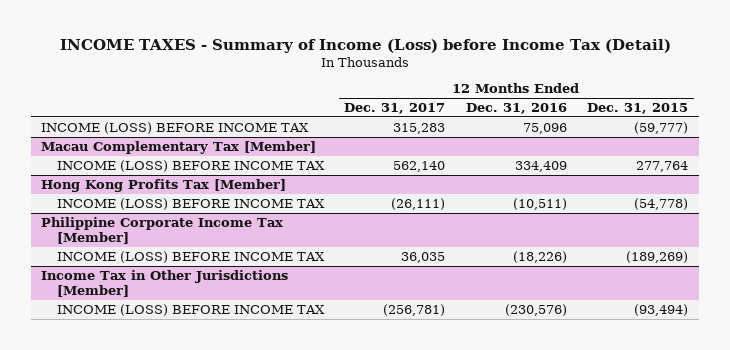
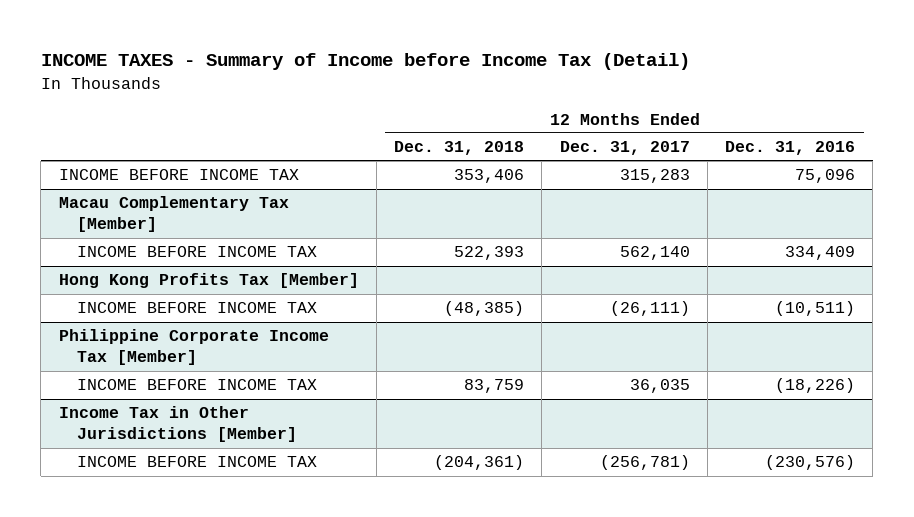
- INCOME TAXES - Summary of Income (Loss) before Income Tax (Detail)
+ INCOME TAXES - Summary of Income before Income Tax (Detail)
- | 12 Months Ended Dec. 31, 2017 | 12 Months Ended Dec. 31, 2016 | 12 Months Ended Dec. 31, 2015
+ | 12 Months Ended Dec. 31, 2018 | 12 Months Ended Dec. 31, 2017 | 12 Months Ended Dec. 31, 2016
- INCOME (LOSS) BEFORE INCOME TAX | 315,283 | 75,096 | (59,777)
+ INCOME BEFORE INCOME TAX | 353,406 | 315,283 | 75,096
@ Macau Complementary Tax [Member]
- INCOME (LOSS) BEFORE INCOME TAX | 562,140 | 334,409 | 277,764
+ INCOME BEFORE INCOME TAX | 522,393 | 562,140 | 334,409
@ Hong Kong Profits Tax [Member]
- INCOME (LOSS) BEFORE INCOME TAX | (26,111) | (10,511) | (54,778)
+ INCOME BEFORE INCOME TAX | (48,385) | (26,111) | (10,511)
@ Philippine Corporate Income Tax [Member]
- INCOME (LOSS) BEFORE INCOME TAX | 36,035 | (18,226) | (189,269)
+ INCOME BEFORE INCOME TAX | 83,759 | 36,035 | (18,226)
@ Income Tax in Other Jurisdictions [Member]
- INCOME (LOSS) BEFORE INCOME TAX | (256,781) | (230,576) | (93,494)
+ INCOME BEFORE INCOME TAX | (204,361) | (256,781) | (230,576)

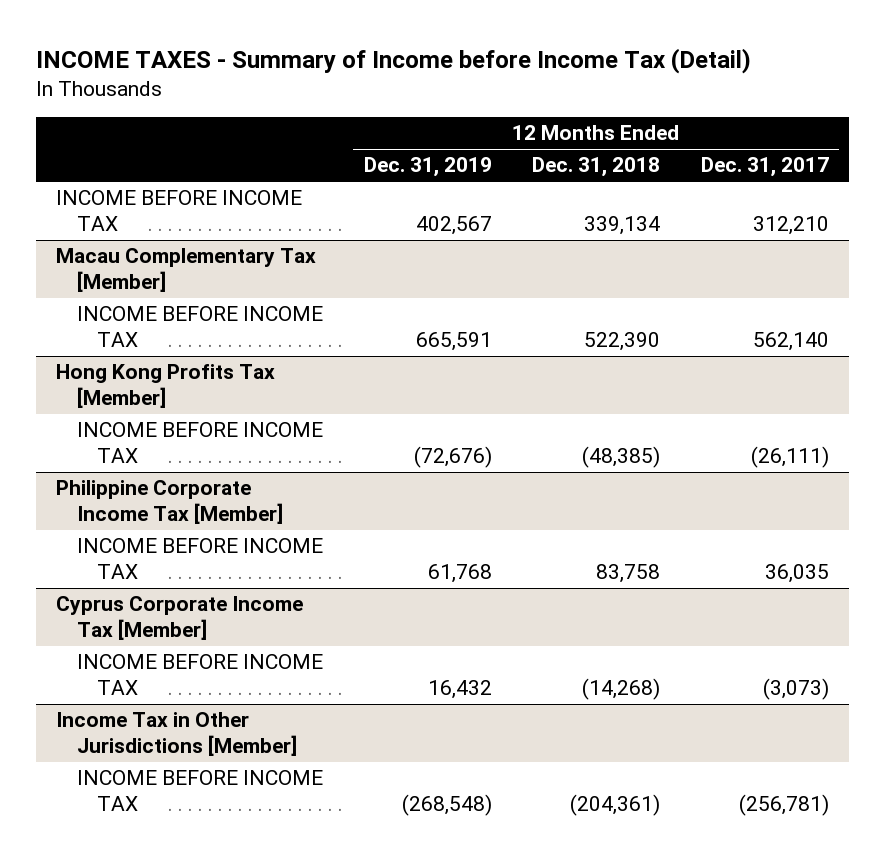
- | 12 Months Ended Dec. 31, 2018 | 12 Months Ended Dec. 31, 2017 | 12 Months Ended Dec. 31, 2016
+ | 12 Months Ended Dec. 31, 2019 | 12 Months Ended Dec. 31, 2018 | 12 Months Ended Dec. 31, 2017
- INCOME BEFORE INCOME TAX | 353,406 | 315,283 | 75,096
+ INCOME BEFORE INCOME TAX | 402,567 | 339,134 | 312,210
@ Macau Complementary Tax [Member]
- INCOME BEFORE INCOME TAX | 522,393 | 562,140 | 334,409
+ INCOME BEFORE INCOME TAX | 665,591 | 522,390 | 562,140
@ Philippine Corporate Income Tax [Member]
- INCOME BEFORE INCOME TAX | 83,759 | 36,035 | (18,226)
+ INCOME BEFORE INCOME TAX | 61,768 | 83,758 | 36,035
+ Cyprus Corporate Income Tax [Member]
+ INCOME BEFORE INCOME TAX | 16,432 | (14,268) | (3,073)

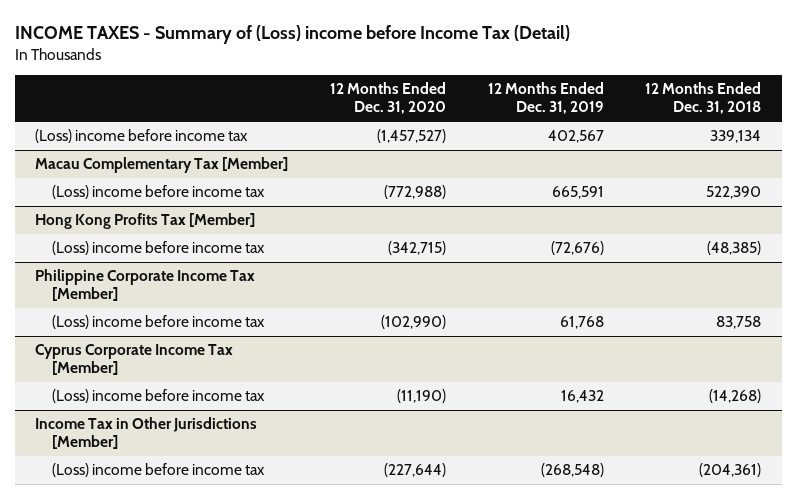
- INCOME TAXES - Summary of Income before Income Tax (Detail)
+ INCOME TAXES - Summary of (Loss) income before Income Tax (Detail)
- | 12 Months Ended Dec. 31, 2019 | 12 Months Ended Dec. 31, 2018 | 12 Months Ended Dec. 31, 2017
+ | 12 Months Ended Dec. 31, 2020 | 12 Months Ended Dec. 31, 2019 | 12 Months Ended Dec. 31, 2018
- INCOME BEFORE INCOME TAX | 402,567 | 339,134 | 312,210
+ (Loss) income before income tax | (1,457,527) | 402,567 | 339,134
@ Macau Complementary Tax [Member]
- INCOME BEFORE INCOME TAX | 665,591 | 522,390 | 562,140
+ (Loss) income before income tax | (772,988) | 665,591 | 522,390
@ Hong Kong Profits Tax [Member]
- INCOME BEFORE INCOME TAX | (72,676) | (48,385) | (26,111)
+ (Loss) income before income tax | (342,715) | (72,676) | (48,385)
@ Philippine Corporate Income Tax [Member]
- INCOME BEFORE INCOME TAX | 61,768 | 83,758 | 36,035
+ (Loss) income before income tax | (102,990) | 61,768 | 83,758
@ Cyprus Corporate Income Tax [Member]
- INCOME BEFORE INCOME TAX | 16,432 | (14,268) | (3,073)
+ (Loss) income before income tax | (11,190) | 16,432 | (14,268)
@ Income Tax in Other Jurisdictions [Member]
- INCOME BEFORE INCOME TAX | (268,548) | (204,361) | (256,781)
+ (Loss) income before income tax | (227,644) | (268,548) | (204,361)

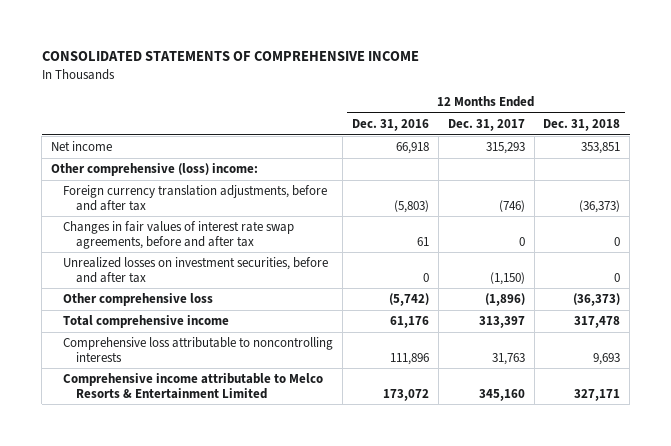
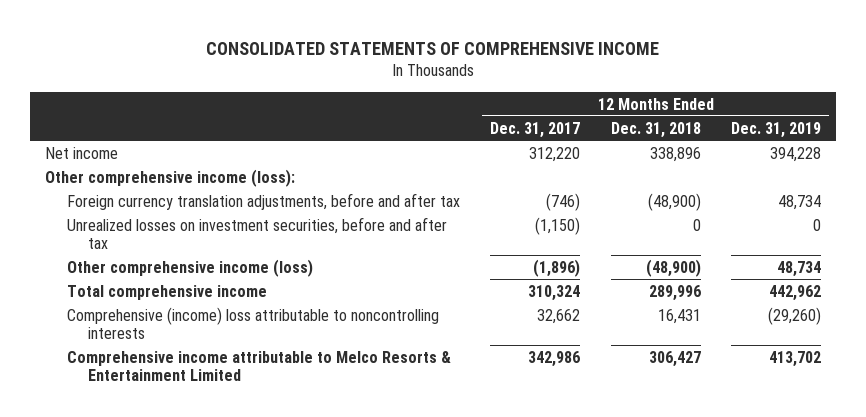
- | 12 Months Ended Dec. 31, 2016 | 12 Months Ended Dec. 31, 2017 | 12 Months Ended Dec. 31, 2018
+ | 12 Months Ended Dec. 31, 2017 | 12 Months Ended Dec. 31, 2018 | 12 Months Ended Dec. 31, 2019
- Net income | 66,918 | 315,293 | 353,851
- Other comprehensive (loss) income:
- Foreign currency translation adjustments, before and after tax | (5,803) | (746) | (36,373)
- Changes in fair values of interest rate swap agreements, before and after tax | 61 | 0 | 0
+ Net income | 312,220 | 338,896 | 394,228
+ Other comprehensive income (loss):
+ Foreign currency translation adjustments, before and after tax | (746) | (48,900) | 48,734
- Other comprehensive loss | (5,742) | (1,896) | (36,373)
- Total comprehensive income | 61,176 | 313,397 | 317,478
- Comprehensive loss attributable to noncontrolling interests | 111,896 | 31,763 | 9,693
- Comprehensive income attributable to Melco Resorts & Entertainment Limited | 173,072 | 345,160 | 327,171
+ Other comprehensive income (loss) | (1,896) | (48,900) | 48,734
+ Total comprehensive income | 310,324 | 289,996 | 442,962
+ Comprehensive (income) loss attributable to noncontrolling interests | 32,662 | 16,431 | (29,260)
+ Comprehensive income attributable to Melco Resorts & Entertainment Limited | 342,986 | 306,427 | 413,702

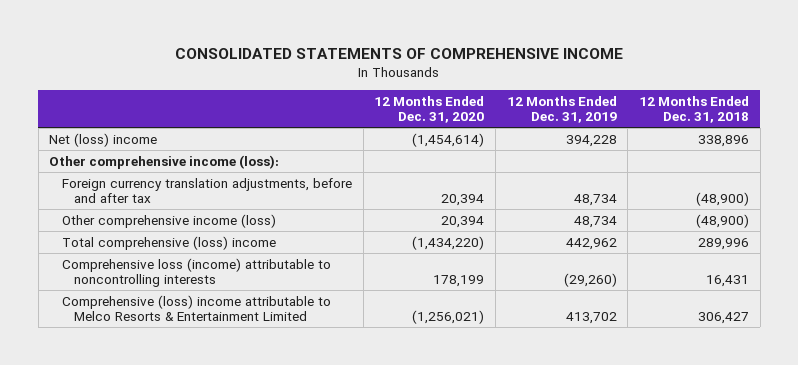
- | 12 Months Ended Dec. 31, 2017 | 12 Months Ended Dec. 31, 2018 | 12 Months Ended Dec. 31, 2019
+ | 12 Months Ended Dec. 31, 2020 | 12 Months Ended Dec. 31, 2019 | 12 Months Ended Dec. 31, 2018
- Net income | 312,220 | 338,896 | 394,228
+ Net (loss) income | (1,454,614) | 394,228 | 338,896
- Unrealized losses on investment securities, before and after tax | (1,150) | 0 | 0
- Total comprehensive income | 310,324 | 289,996 | 442,962
- Comprehensive (income) loss attributable to noncontrolling interests | 32,662 | 16,431 | (29,260)
- Comprehensive income attributable to Melco Resorts & Entertainment Limited | 342,986 | 306,427 | 413,702
+ Total comprehensive (loss) income | (1,434,220) | 442,962 | 289,996
+ Comprehensive loss (income) attributable to noncontrolling interests | 178,199 | (29,260) | 16,431
+ Comprehensive (loss) income attributable to Melco Resorts & Entertainment Limited | (1,256,021) | 413,702 | 306,427

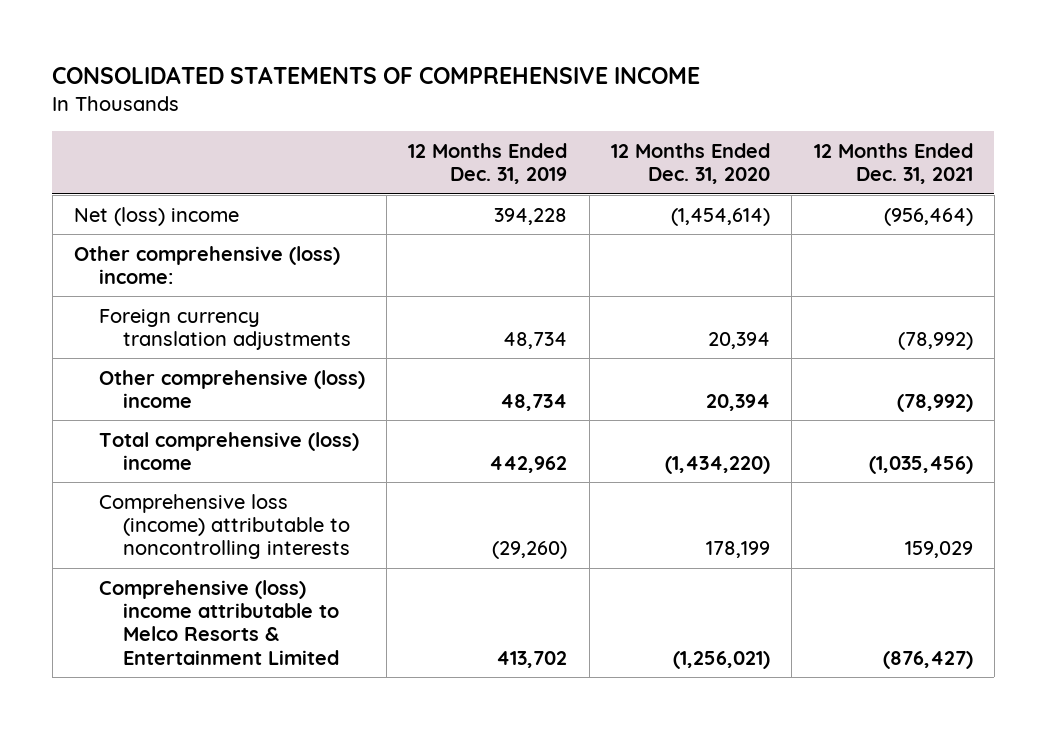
- | 12 Months Ended Dec. 31, 2020 | 12 Months Ended Dec. 31, 2019 | 12 Months Ended Dec. 31, 2018
+ | 12 Months Ended Dec. 31, 2019 | 12 Months Ended Dec. 31, 2020 | 12 Months Ended Dec. 31, 2021
- Other comprehensive income (loss):
- Foreign currency translation adjustments, before and after tax | 20,394 | 48,734 | (48,900)
- Other comprehensive income (loss) | 20,394 | 48,734 | (48,900)
+ Other comprehensive (loss) income:
+ Foreign currency translation adjustments | 48,734 | 20,394 | (78,992)
+ Other comprehensive (loss) income | 48,734 | 20,394 | (78,992)

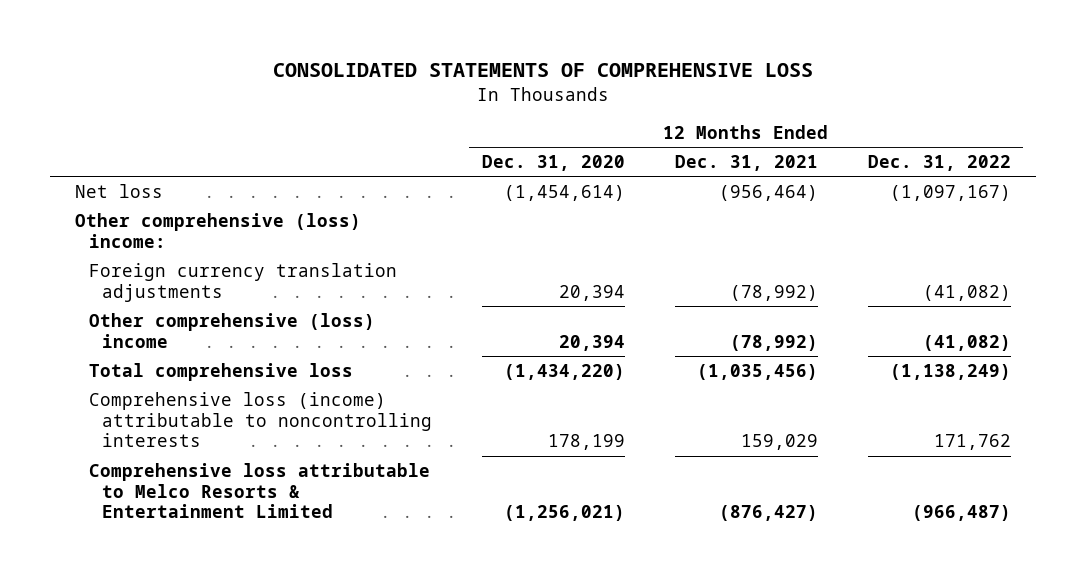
- CONSOLIDATED STATEMENTS OF COMPREHENSIVE INCOME
+ CONSOLIDATED STATEMENTS OF COMPREHENSIVE LOSS
- | 12 Months Ended Dec. 31, 2019 | 12 Months Ended Dec. 31, 2020 | 12 Months Ended Dec. 31, 2021
+ | 12 Months Ended Dec. 31, 2020 | 12 Months Ended Dec. 31, 2021 | 12 Months Ended Dec. 31, 2022
- Net (loss) income | 394,228 | (1,454,614) | (956,464)
+ Net loss | (1,454,614) | (956,464) | (1,097,167)
- Total comprehensive (loss) income | 442,962 | (1,434,220) | (1,035,456)
+ Total comprehensive loss | (1,434,220) | (1,035,456) | (1,138,249)
- Comprehensive (loss) income attributable to Melco Resorts & Entertainment Limited | 413,702 | (1,256,021) | (876,427)
+ Comprehensive loss attributable to Melco Resorts & Entertainment Limited | (1,256,021) | (876,427) | (966,487)

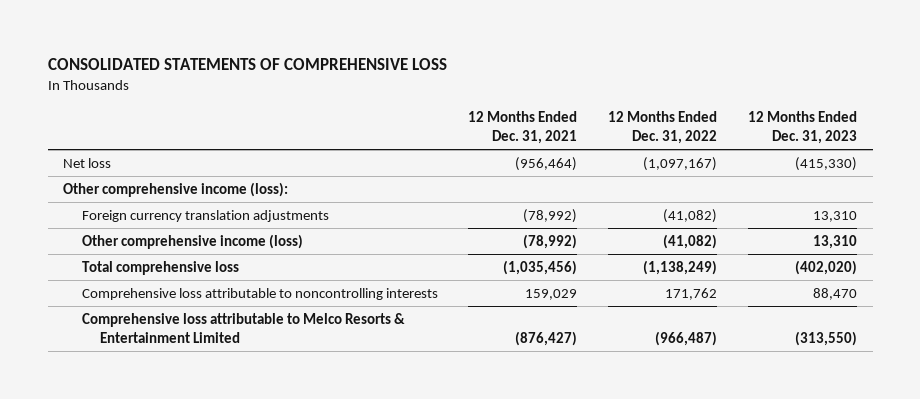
- | 12 Months Ended Dec. 31, 2020 | 12 Months Ended Dec. 31, 2021 | 12 Months Ended Dec. 31, 2022
+ | 12 Months Ended Dec. 31, 2021 | 12 Months Ended Dec. 31, 2022 | 12 Months Ended Dec. 31, 2023
- Other comprehensive (loss) income:
+ Other comprehensive income (loss):
- Other comprehensive (loss) income | 20,394 | (78,992) | (41,082)
+ Other comprehensive income (loss) | (78,992) | (41,082) | 13,310
- Comprehensive loss (income) attributable to noncontrolling interests | 178,199 | 159,029 | 171,762
+ Comprehensive loss attributable to noncontrolling interests | 159,029 | 171,762 | 88,470

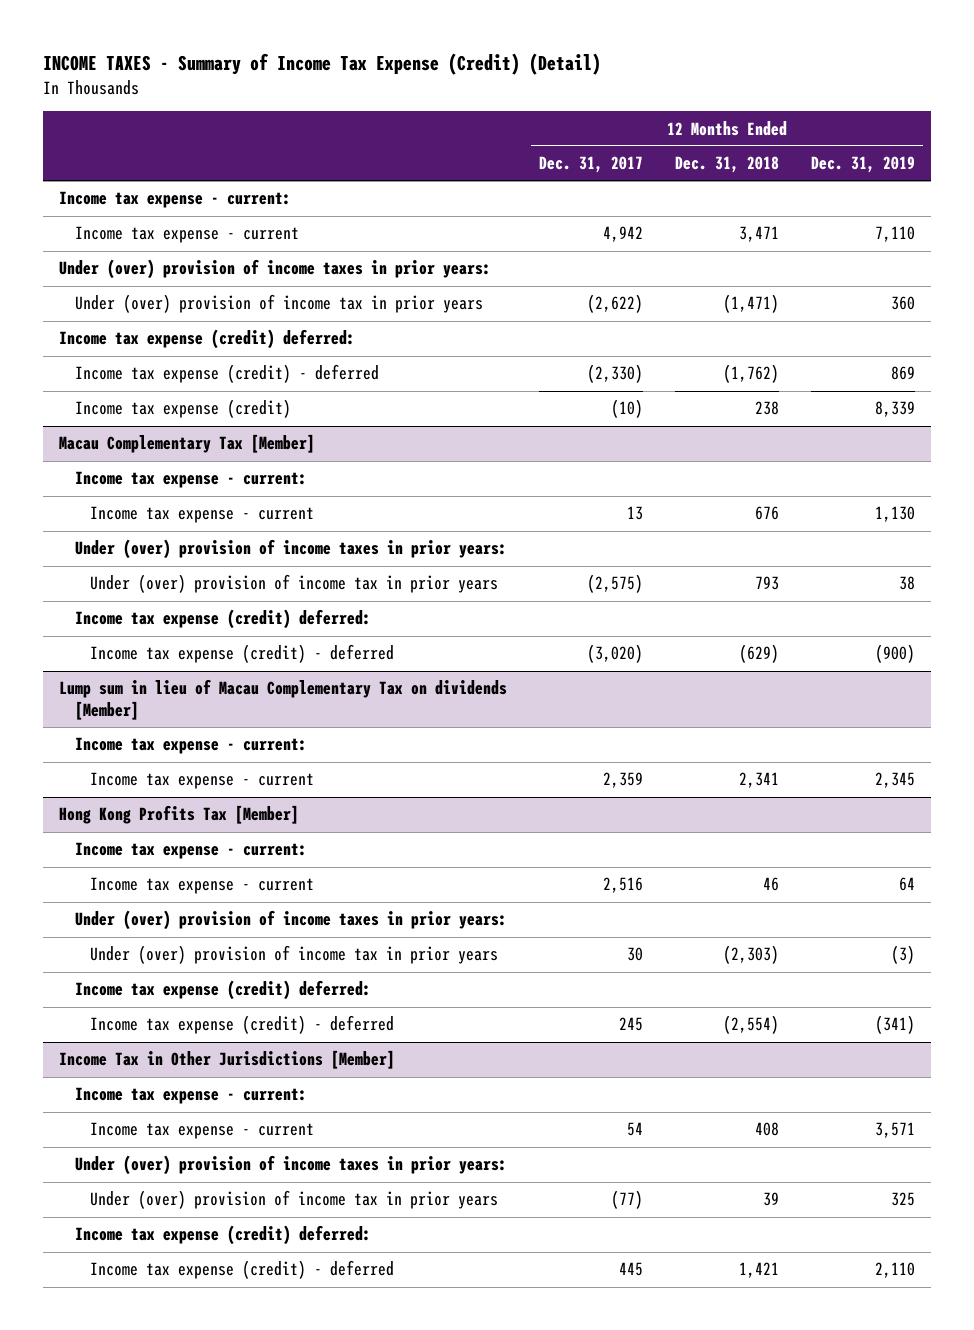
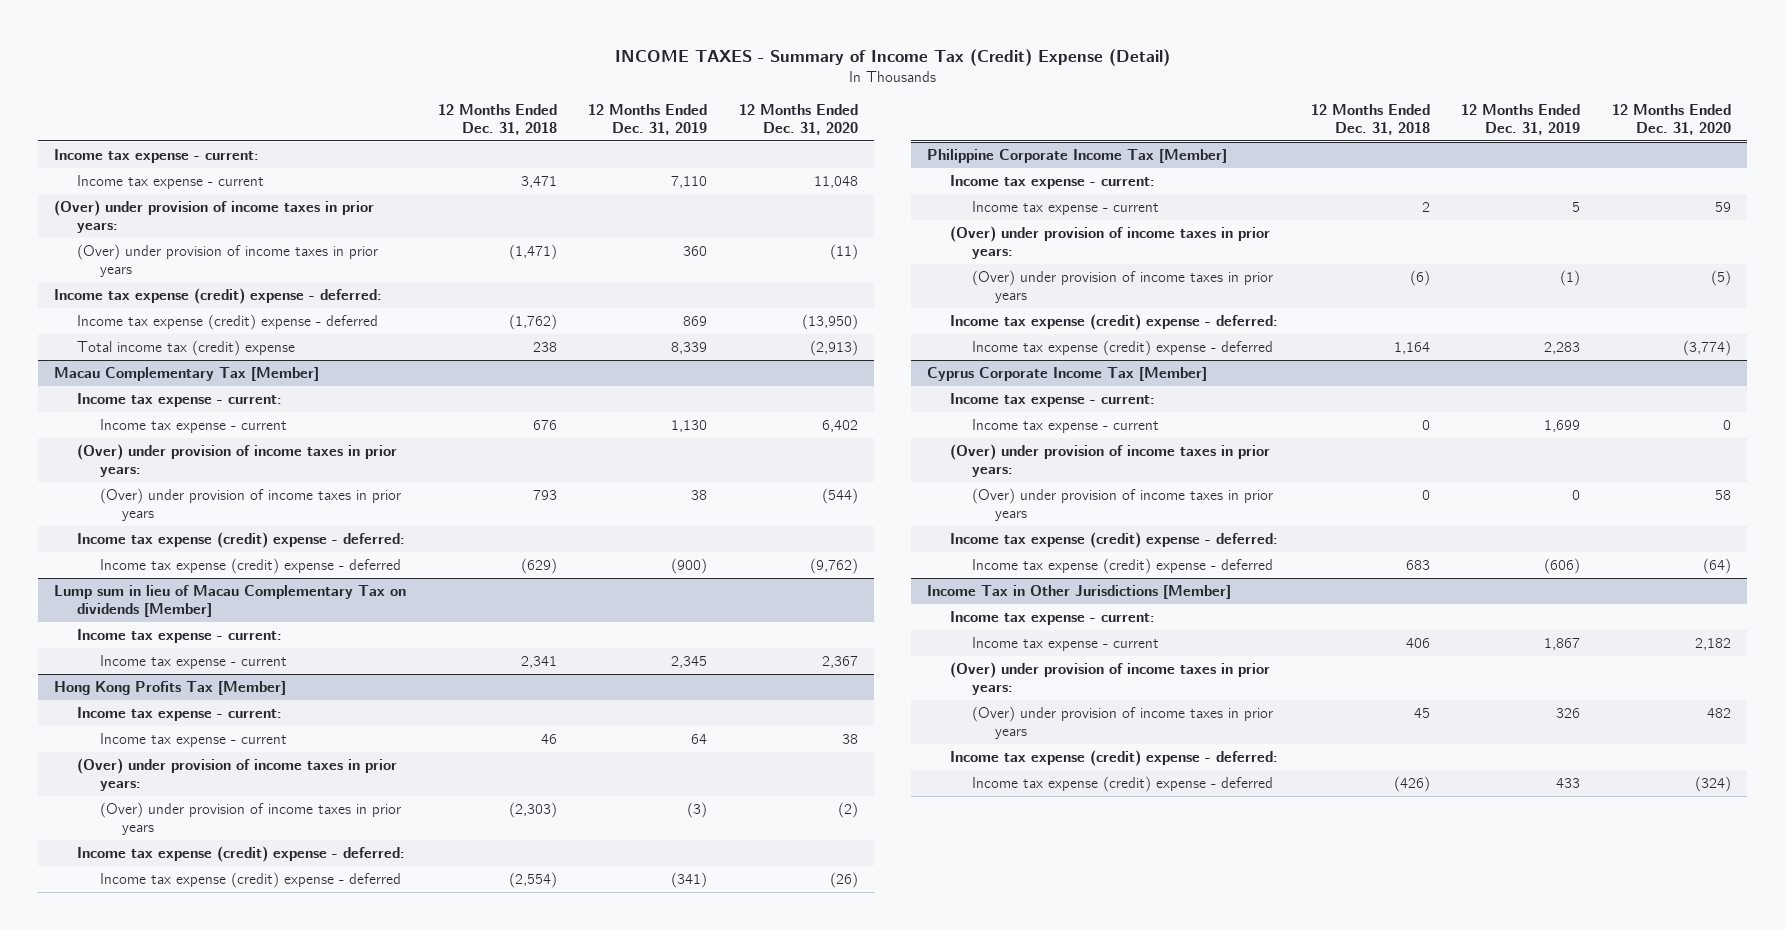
- INCOME TAXES - Summary of Income Tax Expense (Credit) (Detail)
+ INCOME TAXES - Summary of Income Tax (Credit) Expense (Detail)
- | 12 Months Ended Dec. 31, 2017 | 12 Months Ended Dec. 31, 2018 | 12 Months Ended Dec. 31, 2019
+ | 12 Months Ended Dec. 31, 2018 | 12 Months Ended Dec. 31, 2019 | 12 Months Ended Dec. 31, 2020
- Under (over) provision of income taxes in prior years:
- Under (over) provision of income tax in prior years | (2,622) | (1,471) | 360
- Income tax expense (credit) deferred:
- Income tax expense (credit) - deferred | (2,330) | (1,762) | 869
- Income tax expense (credit) | (10) | 238 | 8,339
+ (Over) under provision of income taxes in prior years:
+ (Over) under provision of income taxes in prior years | (1,471) | 360 | (11)
+ Income tax expense (credit) expense - deferred:
+ Income tax expense (credit) expense - deferred | (1,762) | 869 | (13,950)
+ Total income tax (credit) expense | 238 | 8,339 | (2,913)
@ Macau Complementary Tax [Member]
- Under (over) provision of income taxes in prior years:
- Under (over) provision of income tax in prior years | (2,575) | 793 | 38
- Income tax expense (credit) deferred:
- Income tax expense (credit) - deferred | (3,020) | (629) | (900)
+ (Over) under provision of income taxes in prior years:
+ (Over) under provision of income taxes in prior years | 793 | 38 | (544)
+ Income tax expense (credit) expense - deferred:
+ Income tax expense (credit) expense - deferred | (629) | (900) | (9,762)
@ Hong Kong Profits Tax [Member]
- Under (over) provision of income taxes in prior years:
- Under (over) provision of income tax in prior years | 30 | (2,303) | (3)
- Income tax expense (credit) deferred:
- Income tax expense (credit) - deferred | 245 | (2,554) | (341)
+ (Over) under provision of income taxes in prior years:
+ (Over) under provision of income taxes in prior years | (2,303) | (3) | (2)
+ Income tax expense (credit) expense - deferred:
+ Income tax expense (credit) expense - deferred | (2,554) | (341) | (26)
+ Philippine Corporate Income Tax [Member]
+ Income tax expense - current:
+ Income tax expense - current | 2 | 5 | 59
+ (Over) under provision of income taxes in prior years:
+ (Over) under provision of income taxes in prior years | (6) | (1) | (5)
+ Income tax expense (credit) expense - deferred:
+ Income tax expense (credit) expense - deferred | 1,164 | 2,283 | (3,774)
+ Cyprus Corporate Income Tax [Member]
+ Income tax expense - current:
+ Income tax expense - current | 0 | 1,699 | 0
+ (Over) under provision of income taxes in prior years:
+ (Over) under provision of income taxes in prior years | 0 | 0 | 58
+ Income tax expense (credit) expense - deferred:
+ Income tax expense (credit) expense - deferred | 683 | (606) | (64)
@ Income Tax in Other Jurisdictions [Member]
- Income tax expense - current | 54 | 408 | 3,571
- Under (over) provision of income taxes in prior years:
- Under (over) provision of income tax in prior years | (77) | 39 | 325
- Income tax expense (credit) deferred:
- Income tax expense (credit) - deferred | 445 | 1,421 | 2,110
+ Income tax expense - current | 406 | 1,867 | 2,182
+ (Over) under provision of income taxes in prior years:
+ (Over) under provision of income taxes in prior years | 45 | 326 | 482
+ Income tax expense (credit) expense - deferred:
+ Income tax expense (credit) expense - deferred | (426) | 433 | (324)

